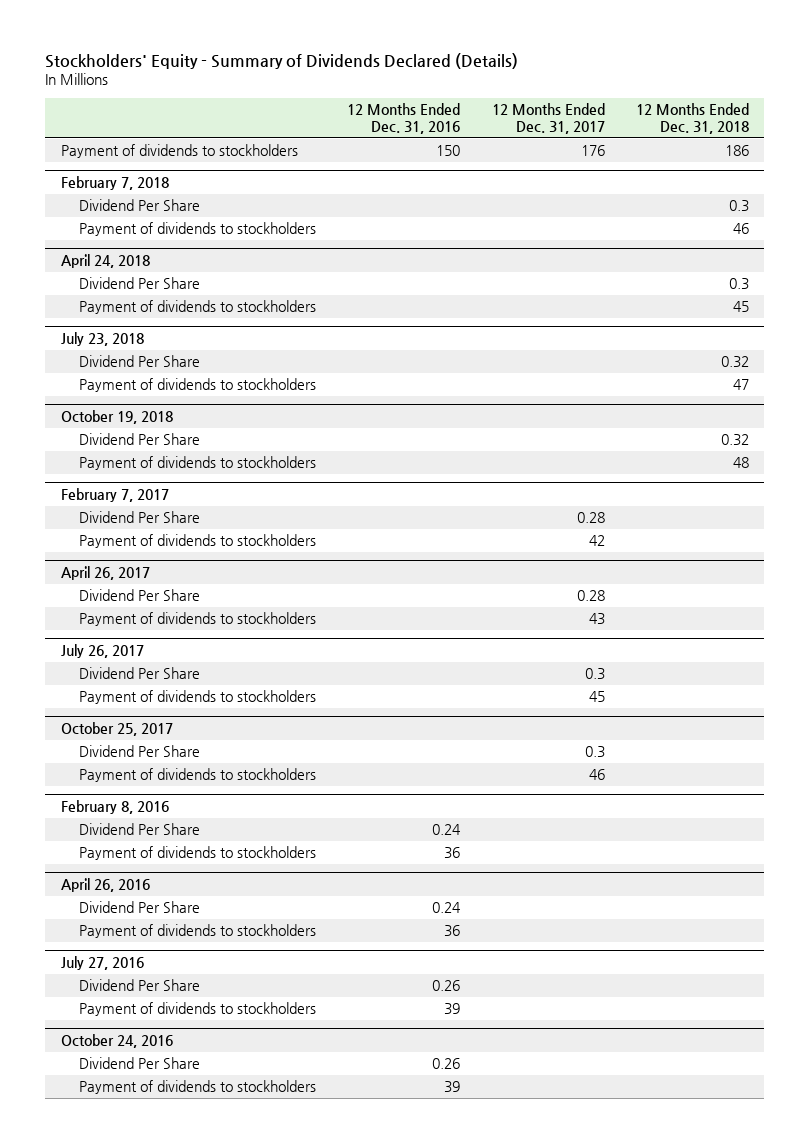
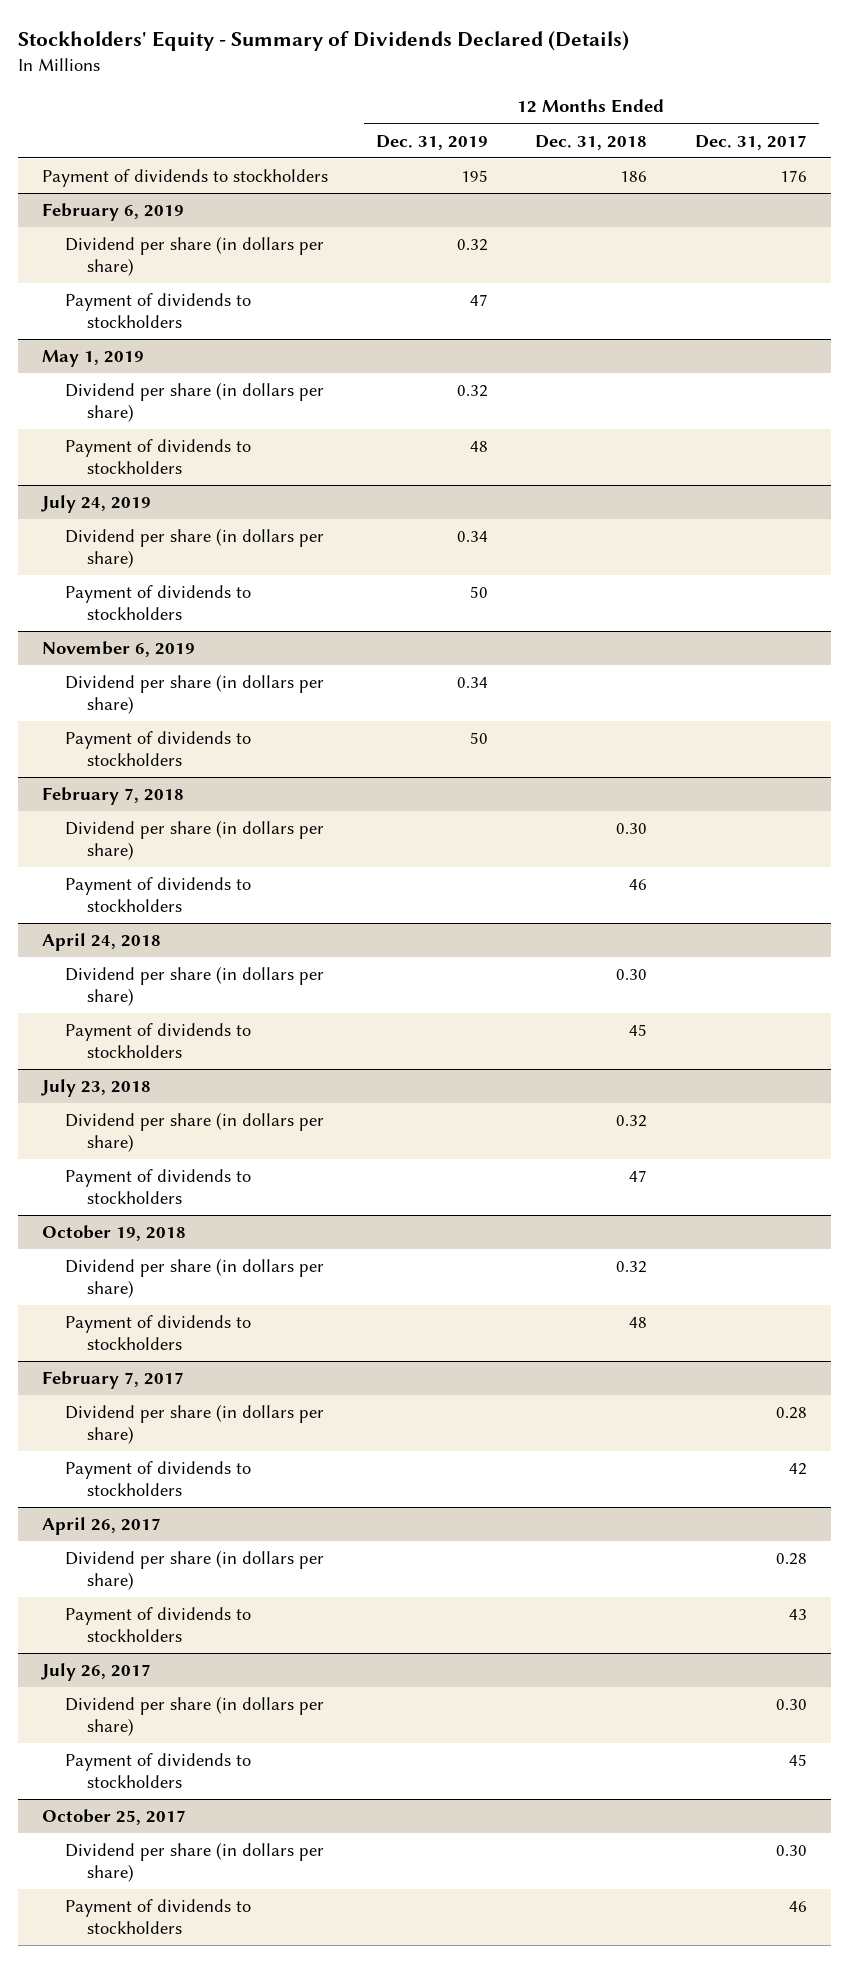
- | 12 Months Ended Dec. 31, 2016 | 12 Months Ended Dec. 31, 2017 | 12 Months Ended Dec. 31, 2018
+ | 12 Months Ended Dec. 31, 2019 | 12 Months Ended Dec. 31, 2018 | 12 Months Ended Dec. 31, 2017
+ February 6, 2019
+ Dividend per share (in dollars per share) | 0.32 | |
+ Payment of dividends to stockholders | 47 | |
+ May 1, 2019
+ Dividend per share (in dollars per share) | 0.32 | |
+ Payment of dividends to stockholders | 48 | |
+ July 24, 2019
+ Dividend per share (in dollars per share) | 0.34 | |
+ Payment of dividends to stockholders | 50 | |
+ November 6, 2019
+ Dividend per share (in dollars per share) | 0.34 | |
+ Payment of dividends to stockholders | 50 | |
@ February 7, 2018
- Dividend Per Share | | | 0.3
+ Dividend per share (in dollars per share) | | 0.30 |
@ April 24, 2018
- Dividend Per Share | | | 0.3
+ Dividend per share (in dollars per share) | | 0.30 |
@ July 23, 2018
- Dividend Per Share | | | 0.32
+ Dividend per share (in dollars per share) | | 0.32 |
@ October 19, 2018
- Dividend Per Share | | | 0.32
+ Dividend per share (in dollars per share) | | 0.32 |
@ February 7, 2017
- Dividend Per Share | | 0.28 |
+ Dividend per share (in dollars per share) | | | 0.28
@ April 26, 2017
- Dividend Per Share | | 0.28 |
+ Dividend per share (in dollars per share) | | | 0.28
@ July 26, 2017
- Dividend Per Share | | 0.3 |
+ Dividend per share (in dollars per share) | | | 0.30
@ October 25, 2017
- Dividend Per Share | | 0.3 |
+ Dividend per share (in dollars per share) | | | 0.30
- February 8, 2016
- Dividend Per Share | 0.24 | |
- Payment of dividends to stockholders | 36 | |
- April 26, 2016
- Dividend Per Share | 0.24 | |
- Payment of dividends to stockholders | 36 | |
- July 27, 2016
- Dividend Per Share | 0.26 | |
- Payment of dividends to stockholders | 39 | |
- October 24, 2016
- Dividend Per Share | 0.26 | |
- Payment of dividends to stockholders | 39 | |

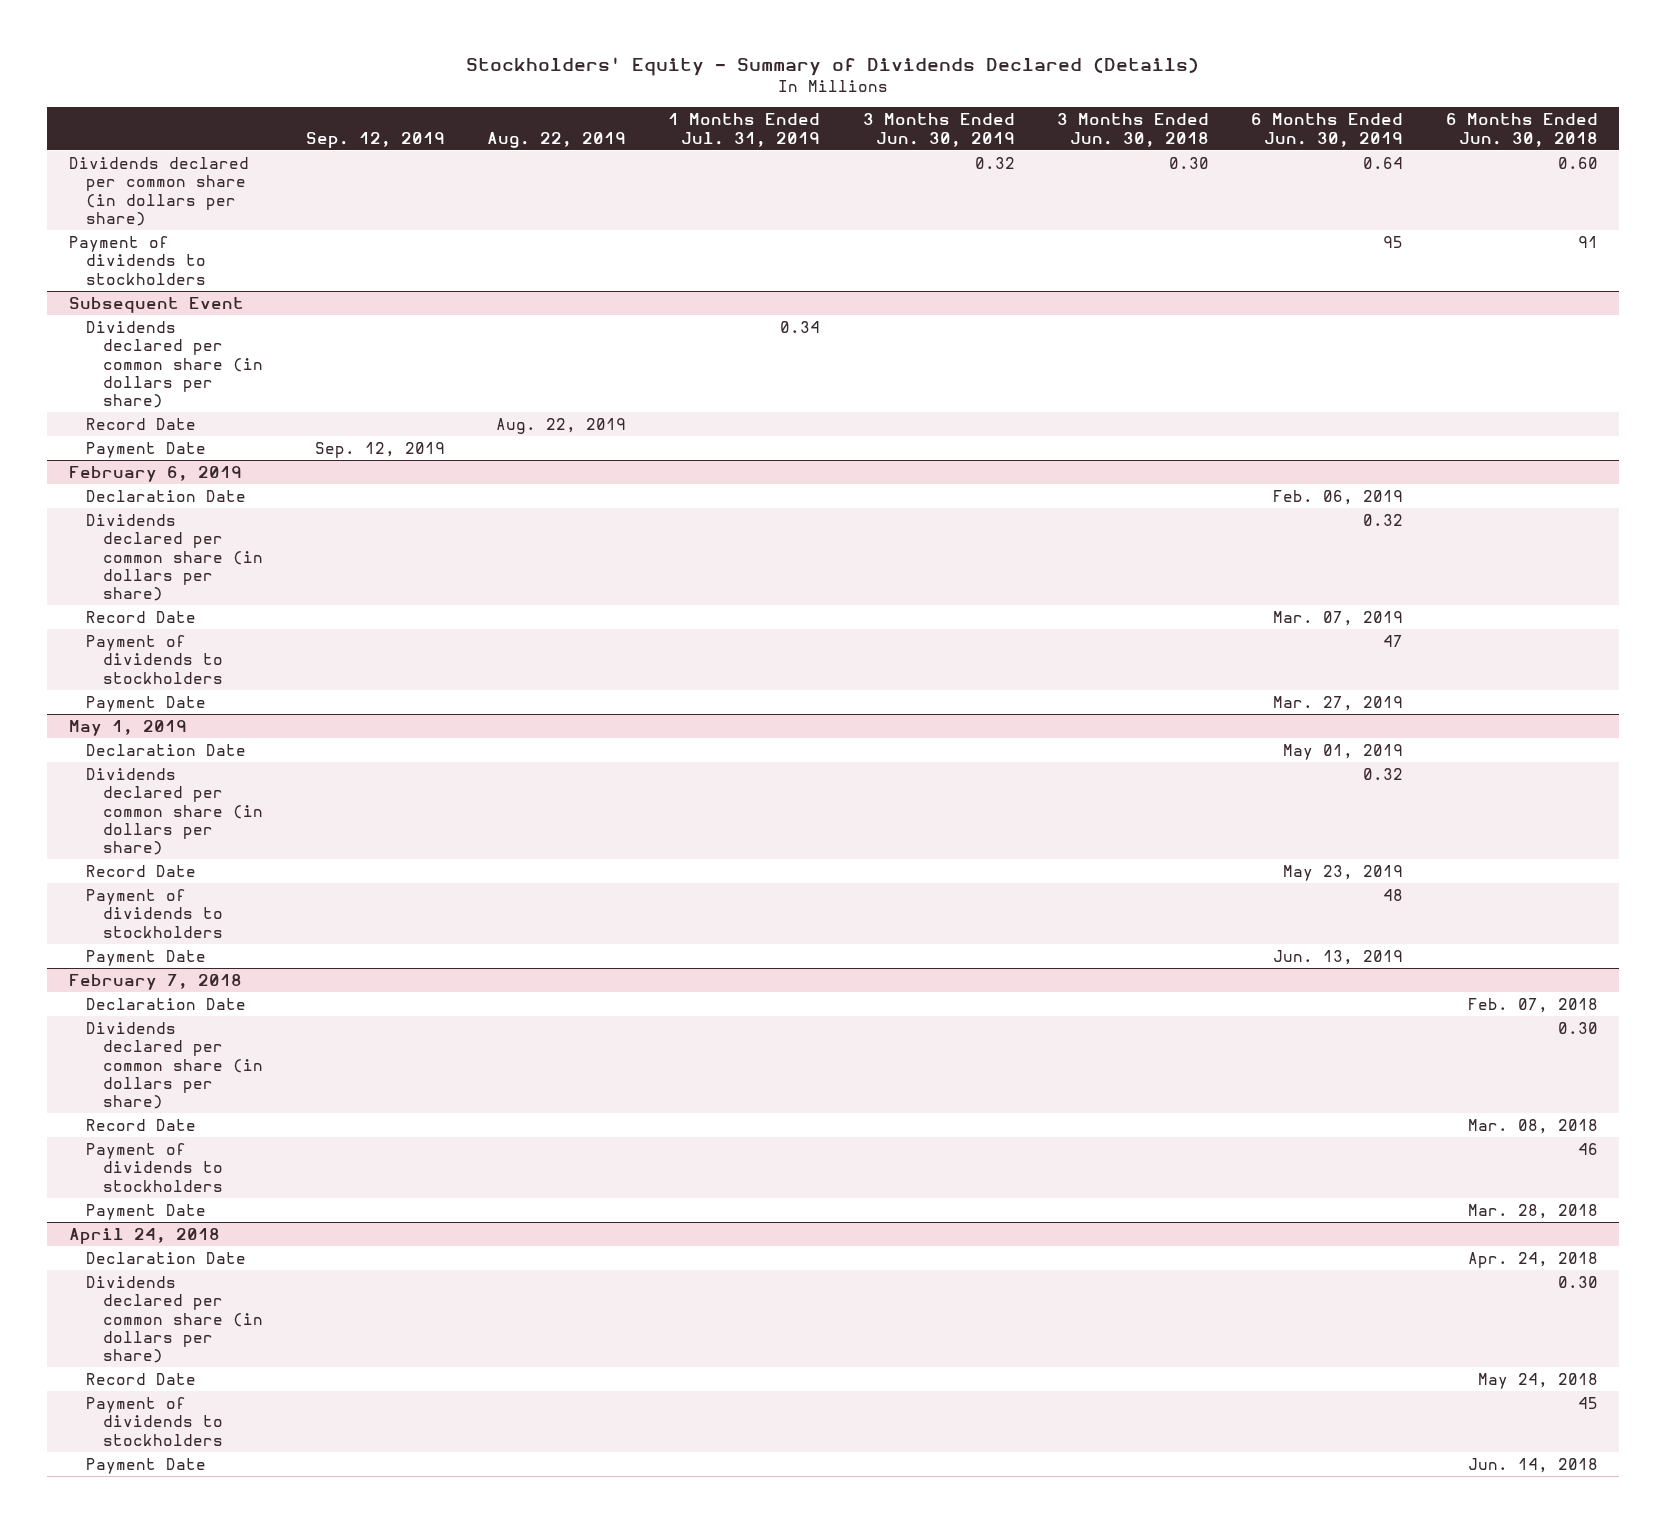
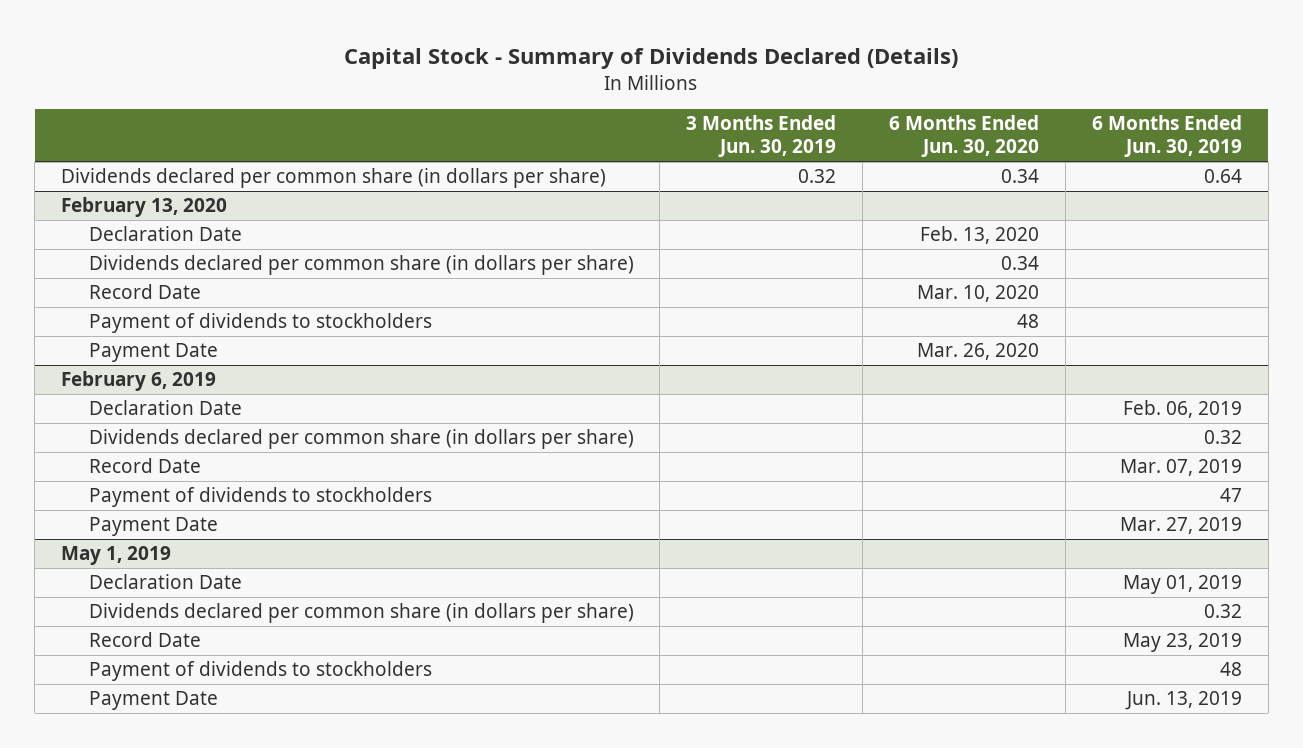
- Stockholders' Equity - Summary of Dividends Declared (Details)
+ Capital Stock - Summary of Dividends Declared (Details)
- | Sep. 12, 2019 | Aug. 22, 2019 | 1 Months Ended Jul. 31, 2019 | 3 Months Ended Jun. 30, 2019 | 3 Months Ended Jun. 30, 2018 | 6 Months Ended Jun. 30, 2019 | 6 Months Ended Jun. 30, 2018
+ | 3 Months Ended Jun. 30, 2019 | 6 Months Ended Jun. 30, 2020 | 6 Months Ended Jun. 30, 2019
- Payment of dividends to stockholders | | | | | | 95 | 91
- Subsequent Event
- Dividends declared per common share (in dollars per share) | | | 0.34 | | | |
- Record Date | | Aug. 22, 2019 | | | | |
- Payment Date | Sep. 12, 2019 | | | | | |
+ February 13, 2020
+ Declaration Date | | Feb. 13, 2020 |
+ Dividends declared per common share (in dollars per share) | | 0.34 |
+ Record Date | | Mar. 10, 2020 |
+ Payment of dividends to stockholders | | 48 |
+ Payment Date | | Mar. 26, 2020 |
- February 7, 2018
- Declaration Date | | | | | | | Feb. 07, 2018
- Dividends declared per common share (in dollars per share) | | | | | | | 0.30
- Record Date | | | | | | | Mar. 08, 2018
- Payment of dividends to stockholders | | | | | | | 46
- Payment Date | | | | | | | Mar. 28, 2018
- April 24, 2018
- Declaration Date | | | | | | | Apr. 24, 2018
- Dividends declared per common share (in dollars per share) | | | | | | | 0.30
- Record Date | | | | | | | May 24, 2018
- Payment of dividends to stockholders | | | | | | | 45
- Payment Date | | | | | | | Jun. 14, 2018

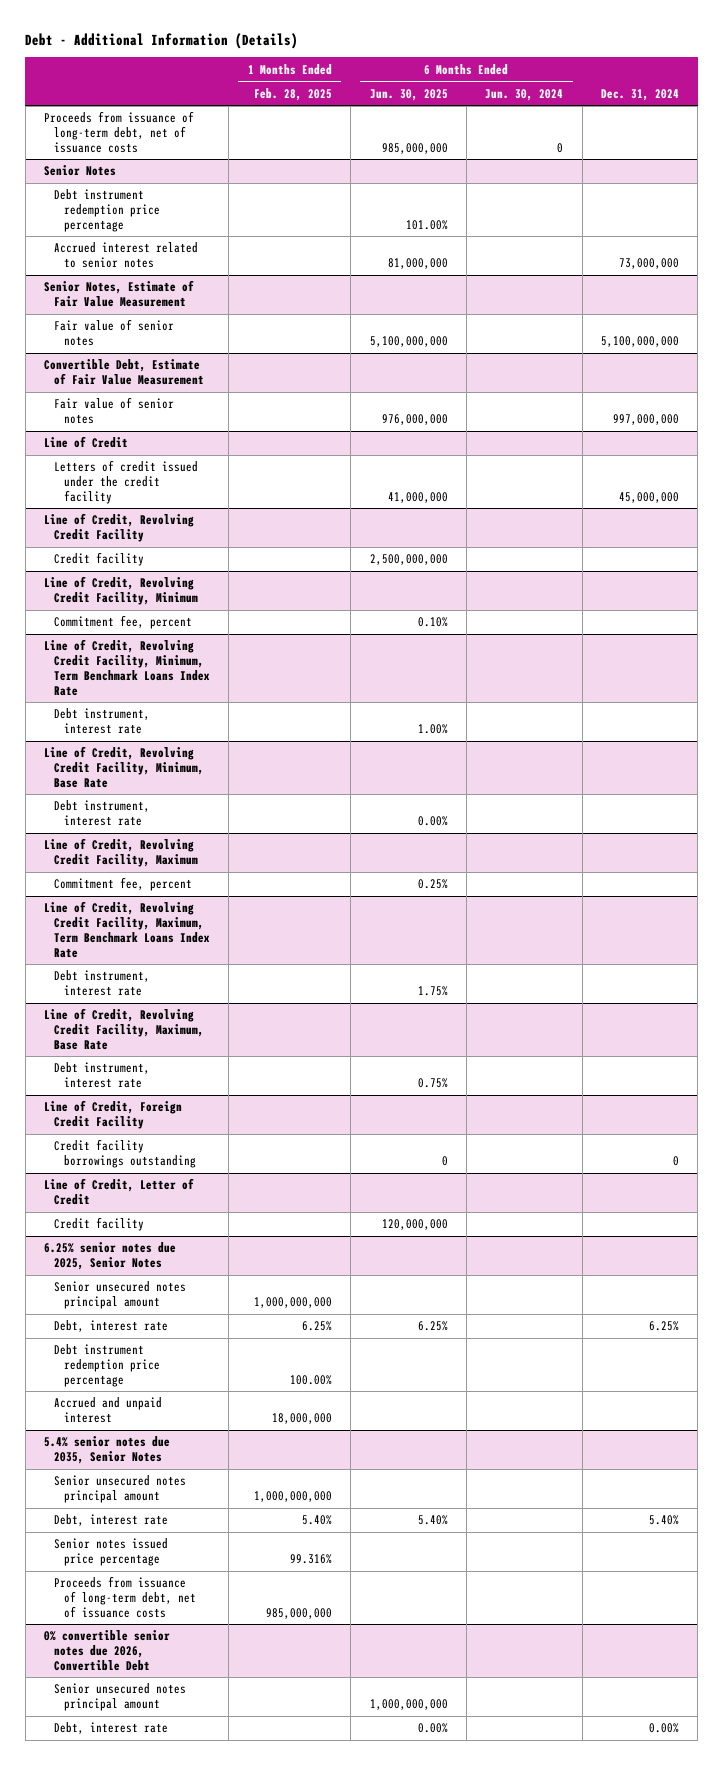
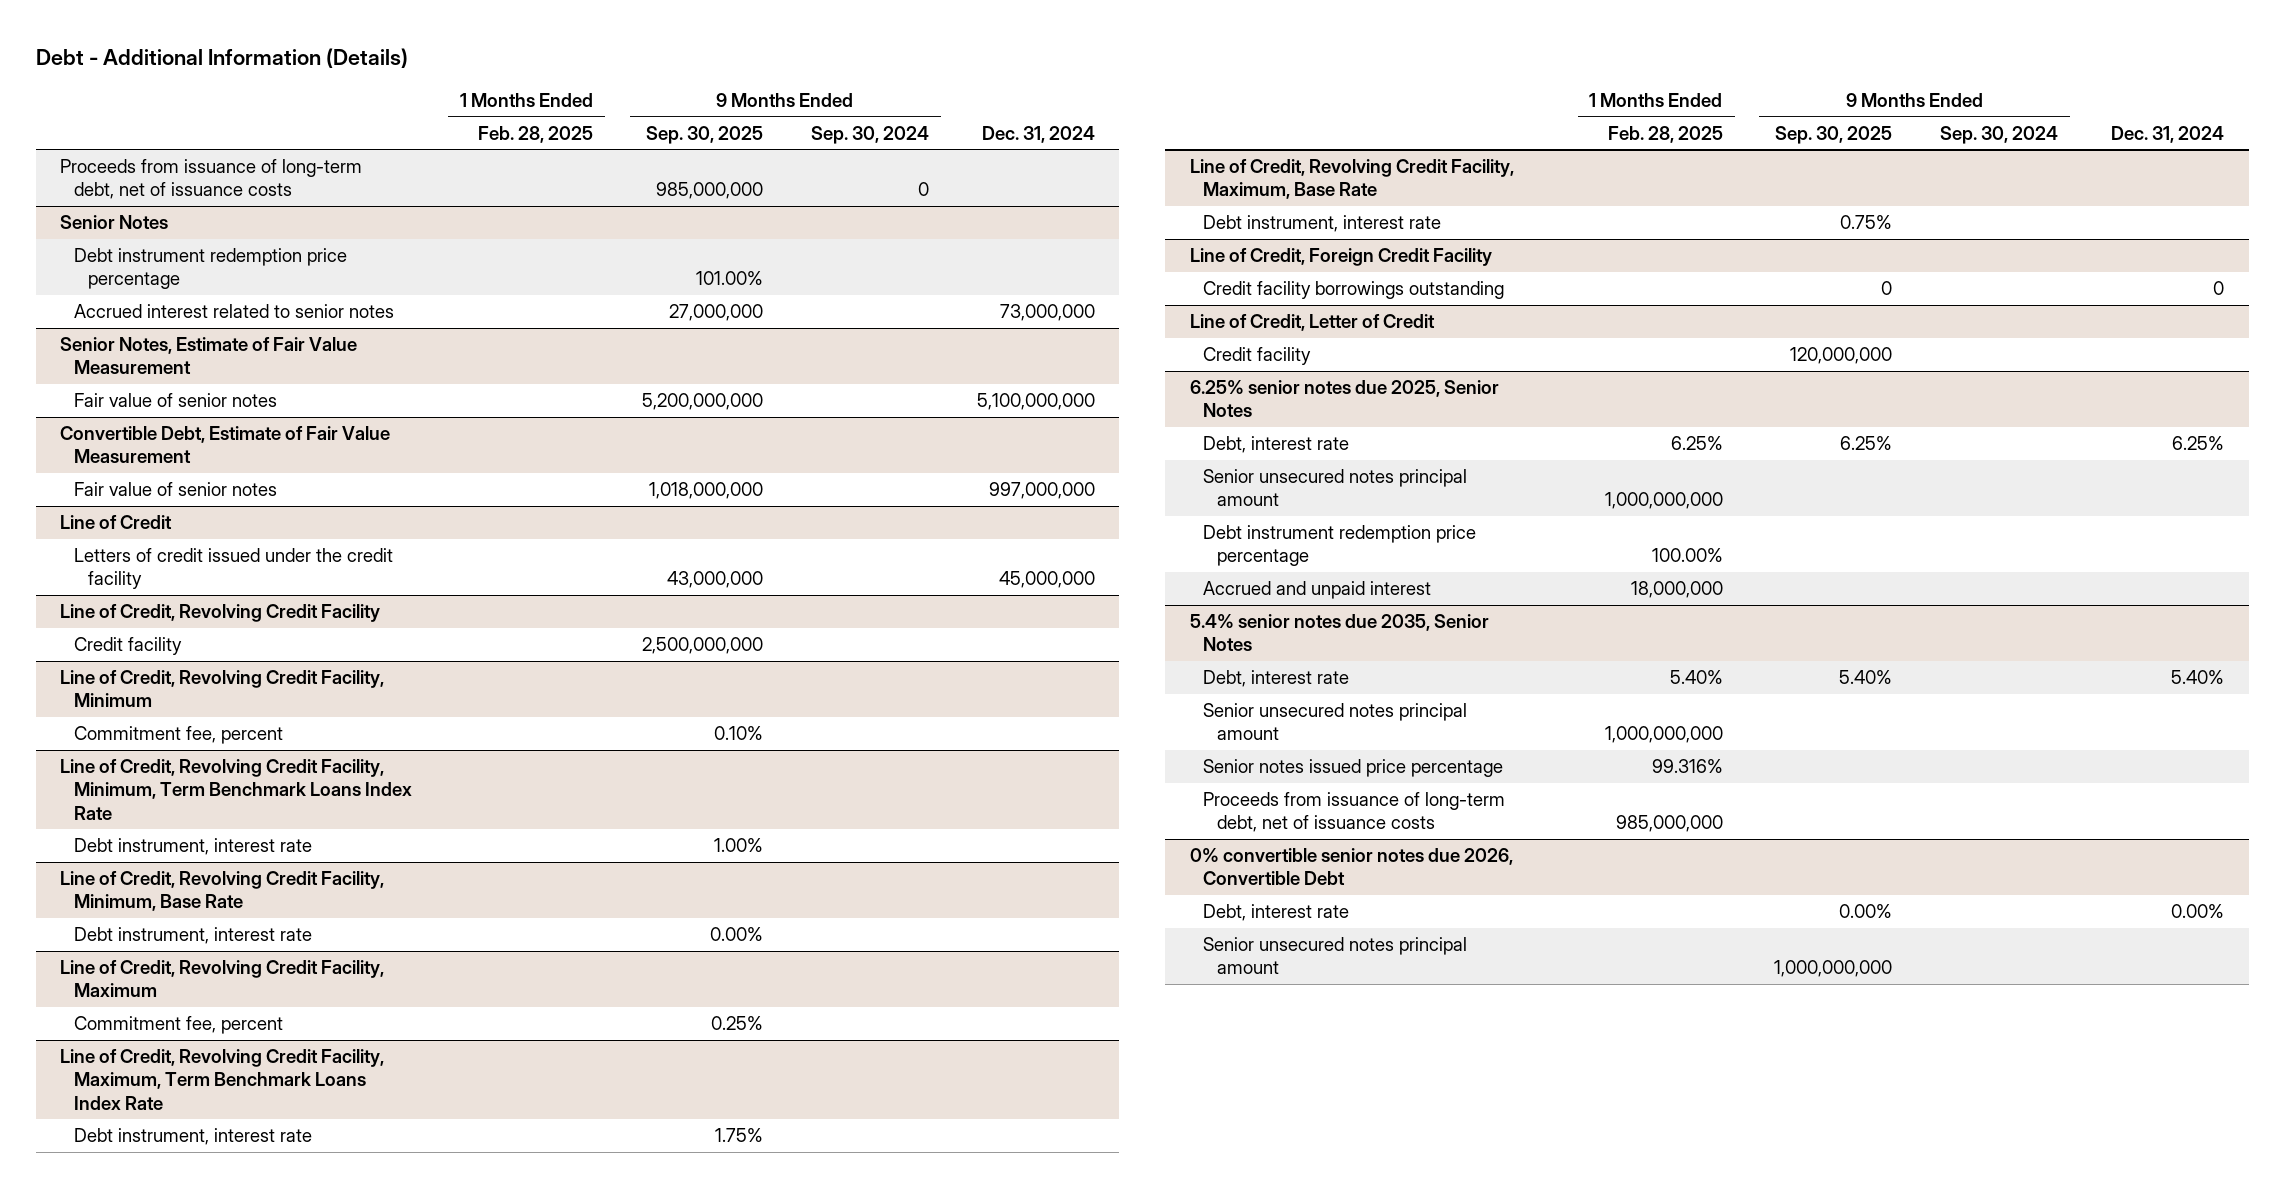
- | 1 Months Ended Feb. 28, 2025 | 6 Months Ended Jun. 30, 2025 | 6 Months Ended Jun. 30, 2024 | Dec. 31, 2024
+ | 1 Months Ended Feb. 28, 2025 | 9 Months Ended Sep. 30, 2025 | 9 Months Ended Sep. 30, 2024 | Dec. 31, 2024
@ 6.25% senior notes due 2025, Senior Notes
moved down: Senior unsecured notes principal amount | 1,000,000,000 | | |
@ 5.4% senior notes due 2035, Senior Notes
moved down: Senior unsecured notes principal amount | 1,000,000,000 | | |
@ 0% convertible senior notes due 2026, Convertible Debt
moved down: Senior unsecured notes principal amount | | 1,000,000,000 | |

